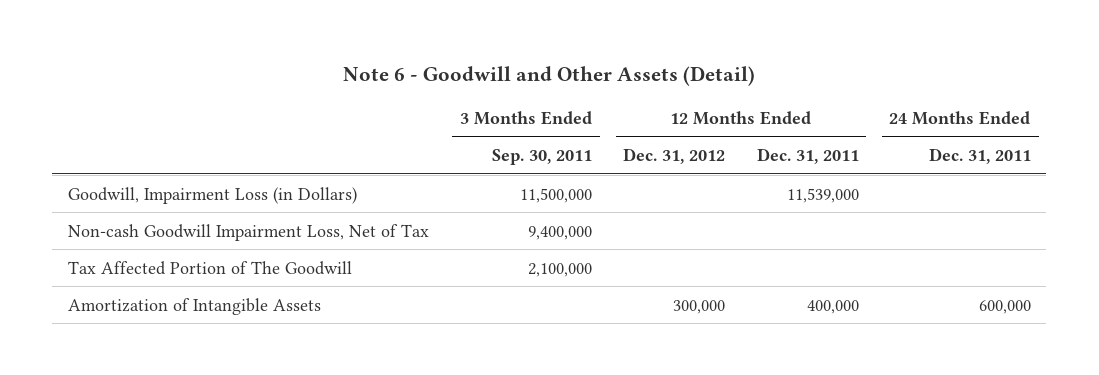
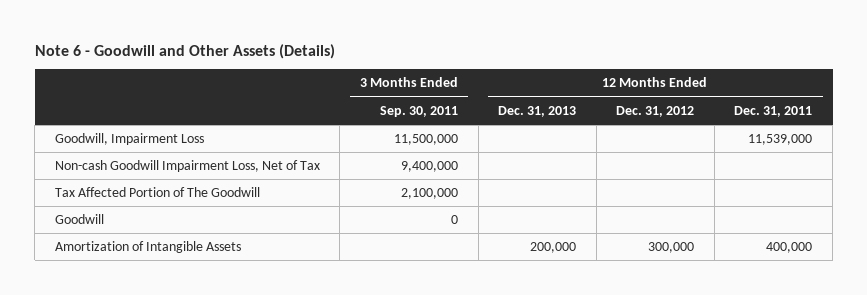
- Note 6 - Goodwill and Other Assets (Detail)
+ Note 6 - Goodwill and Other Assets (Details)
- | 3 Months Ended Sep. 30, 2011 | 12 Months Ended Dec. 31, 2012 | 12 Months Ended Dec. 31, 2011 | 24 Months Ended Dec. 31, 2011
+ | 3 Months Ended Sep. 30, 2011 | 12 Months Ended Dec. 31, 2013 | 12 Months Ended Dec. 31, 2012 | 12 Months Ended Dec. 31, 2011
- Goodwill, Impairment Loss (in Dollars) | 11,500,000 | | 11,539,000 |
+ Goodwill, Impairment Loss | 11,500,000 | | | 11,539,000
+ Goodwill | 0 | | |

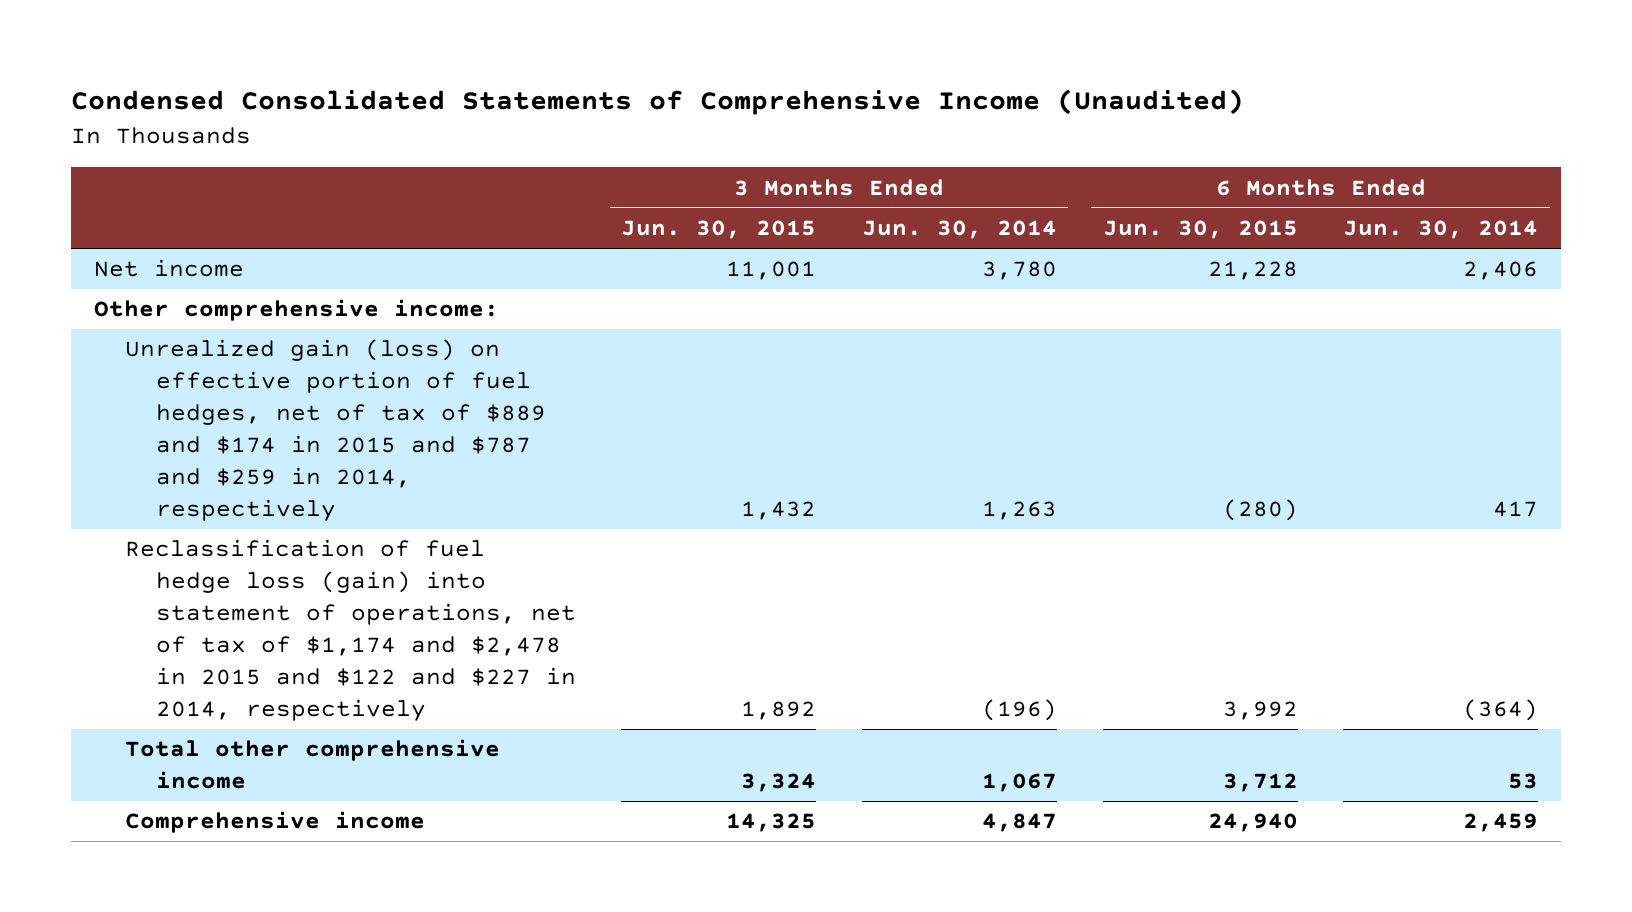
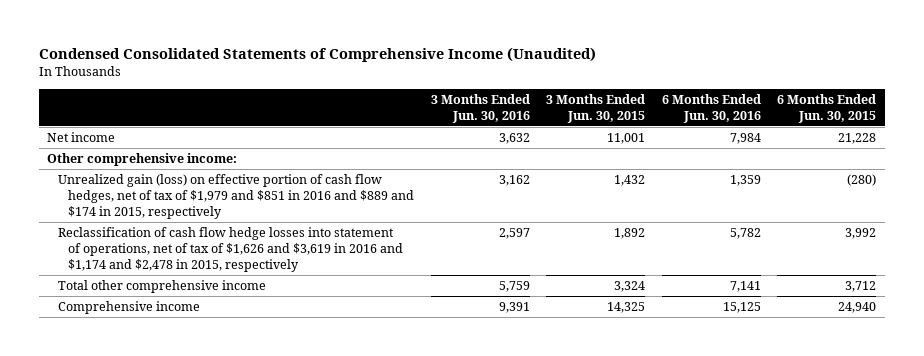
- | 3 Months Ended Jun. 30, 2015 | 3 Months Ended Jun. 30, 2014 | 6 Months Ended Jun. 30, 2015 | 6 Months Ended Jun. 30, 2014
+ | 3 Months Ended Jun. 30, 2016 | 3 Months Ended Jun. 30, 2015 | 6 Months Ended Jun. 30, 2016 | 6 Months Ended Jun. 30, 2015
- Unrealized gain (loss) on effective portion of fuel hedges, net of tax of $889 and $174 in 2015 and $787 and $259 in 2014, respectively | 1,432 | 1,263 | (280) | 417
- Reclassification of fuel hedge loss (gain) into statement of operations, net of tax of $1,174 and $2,478 in 2015 and $122 and $227 in 2014, respectively | 1,892 | (196) | 3,992 | (364)
+ Unrealized gain (loss) on effective portion of cash flow hedges, net of tax of $1,979 and $851 in 2016 and $889 and $174 in 2015, respectively | 3,162 | 1,432 | 1,359 | (280)
+ Reclassification of cash flow hedge losses into statement of operations, net of tax of $1,626 and $3,619 in 2016 and $1,174 and $2,478 in 2015, respectively | 2,597 | 1,892 | 5,782 | 3,992

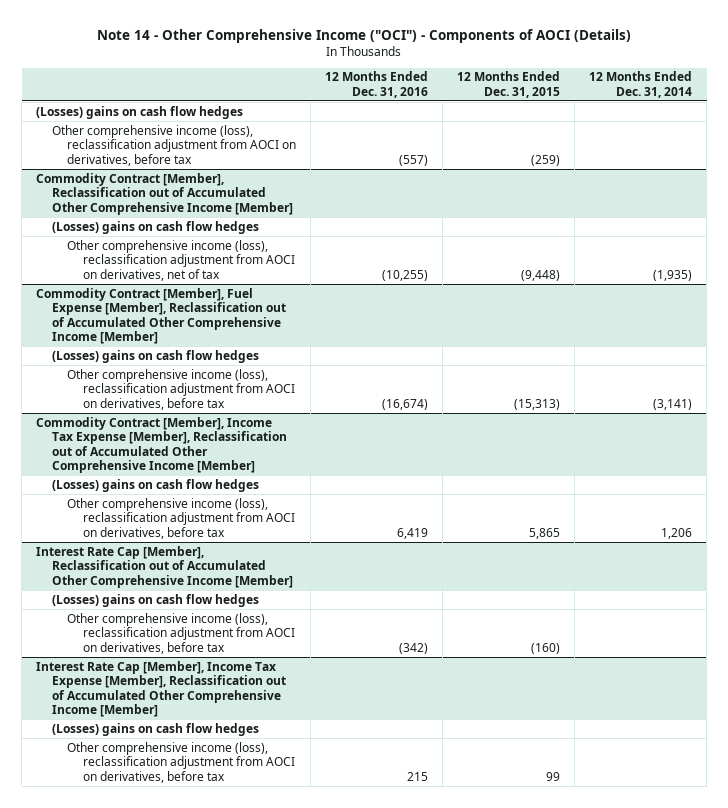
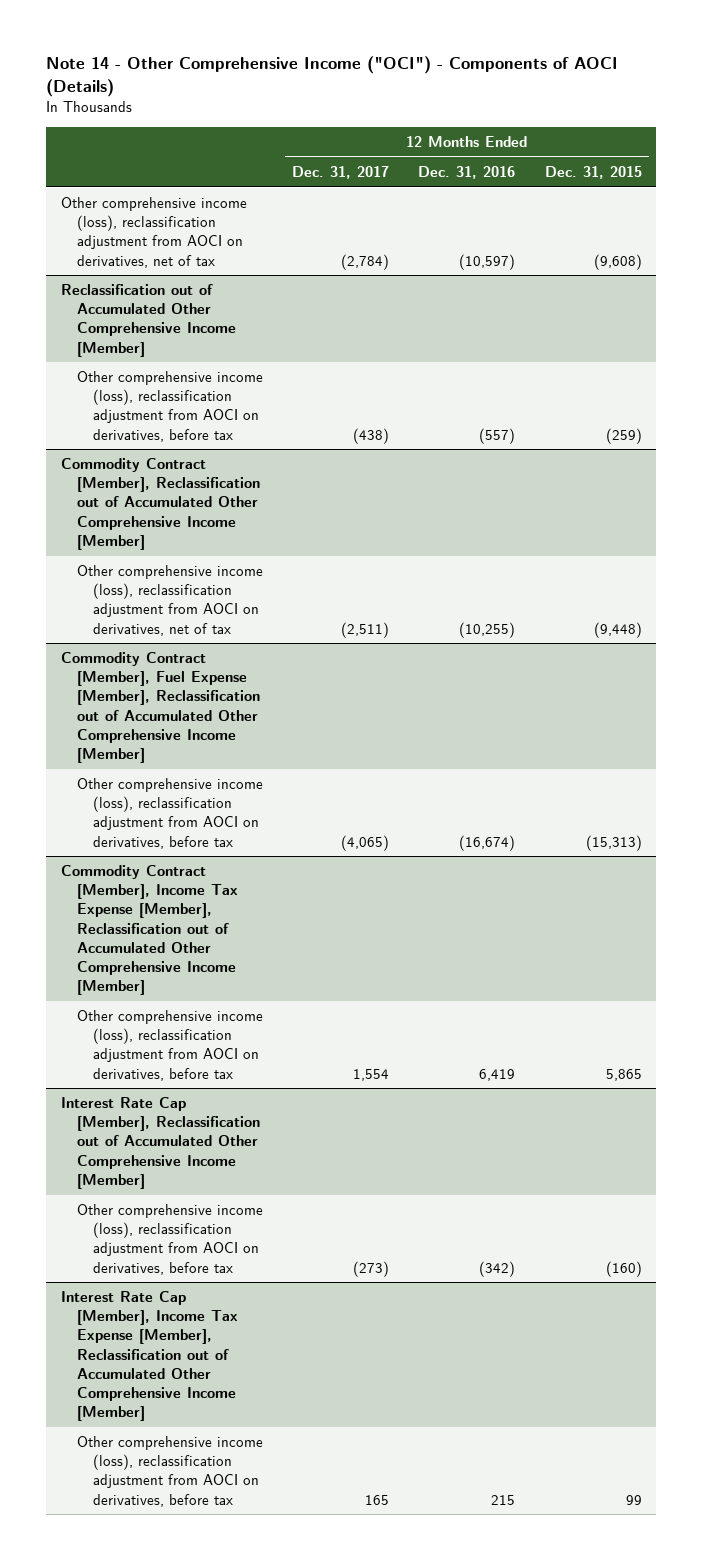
- | 12 Months Ended Dec. 31, 2016 | 12 Months Ended Dec. 31, 2015 | 12 Months Ended Dec. 31, 2014
+ | 12 Months Ended Dec. 31, 2017 | 12 Months Ended Dec. 31, 2016 | 12 Months Ended Dec. 31, 2015
- (Losses) gains on cash flow hedges
+ Other comprehensive income (loss), reclassification adjustment from AOCI on derivatives, net of tax | (2,784) | (10,597) | (9,608)
+ Reclassification out of Accumulated Other Comprehensive Income [Member]
@ Commodity Contract [Member], Reclassification out of Accumulated Other Comprehensive Income [Member]
- (Losses) gains on cash flow hedges
@ Commodity Contract [Member], Fuel Expense [Member], Reclassification out of Accumulated Other Comprehensive Income [Member]
- (Losses) gains on cash flow hedges
@ Commodity Contract [Member], Income Tax Expense [Member], Reclassification out of Accumulated Other Comprehensive Income [Member]
- (Losses) gains on cash flow hedges
@ Interest Rate Cap [Member], Reclassification out of Accumulated Other Comprehensive Income [Member]
- (Losses) gains on cash flow hedges
@ Interest Rate Cap [Member], Income Tax Expense [Member], Reclassification out of Accumulated Other Comprehensive Income [Member]
- (Losses) gains on cash flow hedges

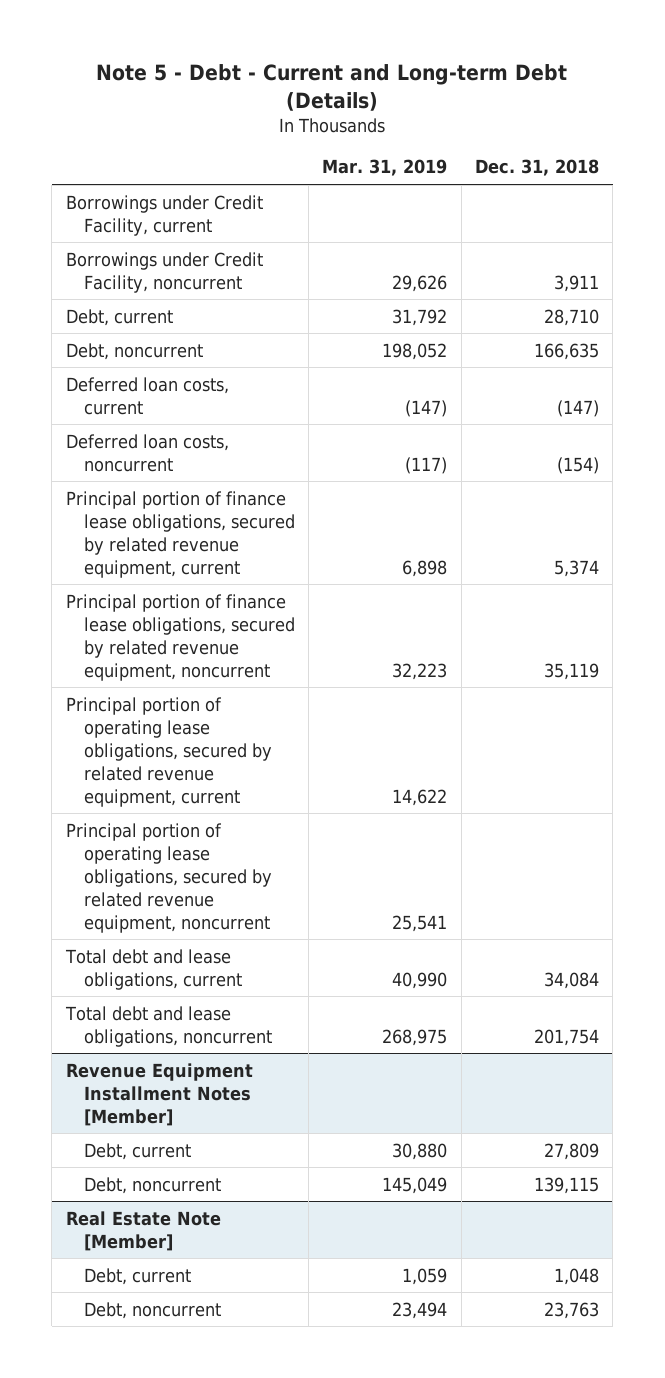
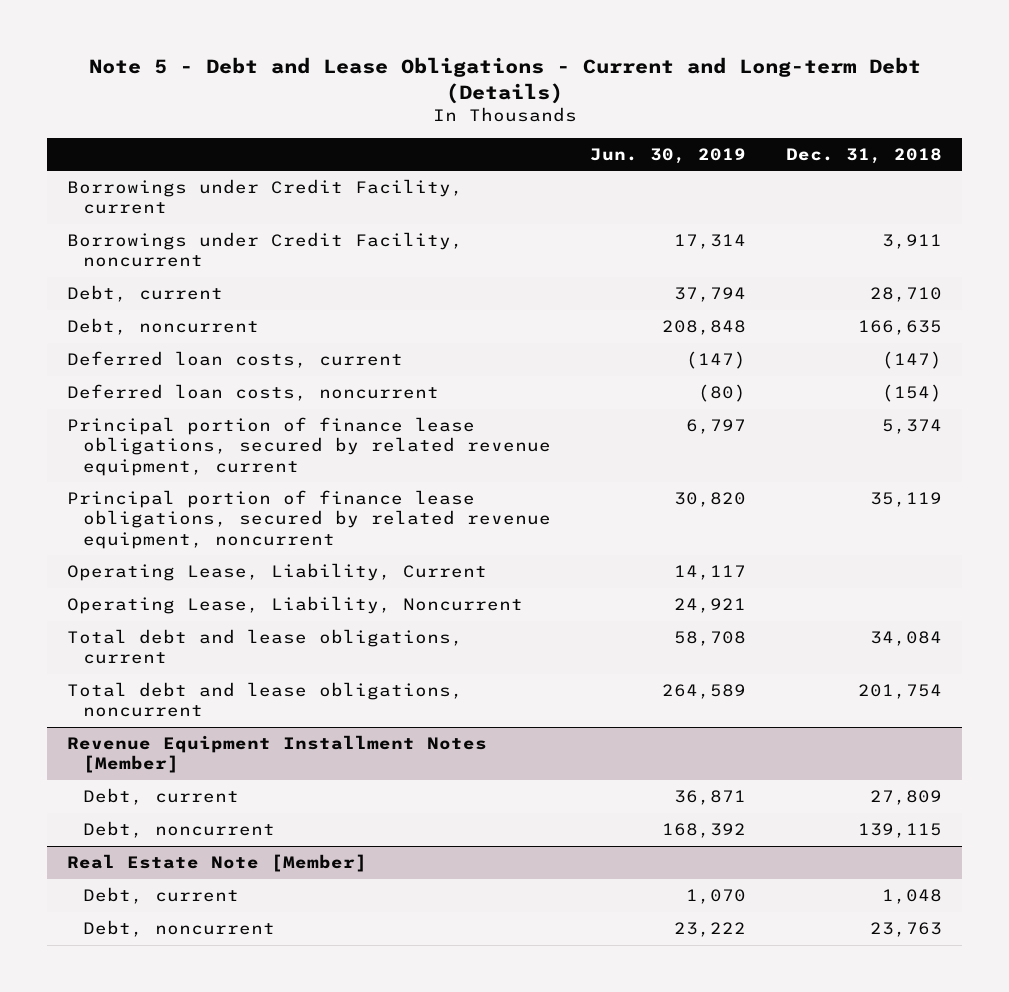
- Note 5 - Debt - Current and Long-term Debt (Details)
+ Note 5 - Debt and Lease Obligations - Current and Long-term Debt (Details)
- | Mar. 31, 2019 | Dec. 31, 2018
+ | Jun. 30, 2019 | Dec. 31, 2018
- Principal portion of operating lease obligations, secured by related revenue equipment, current | 14,622 |
- Principal portion of operating lease obligations, secured by related revenue equipment, noncurrent | 25,541 |
+ Operating Lease, Liability, Current | 14,117 |
+ Operating Lease, Liability, Noncurrent | 24,921 |

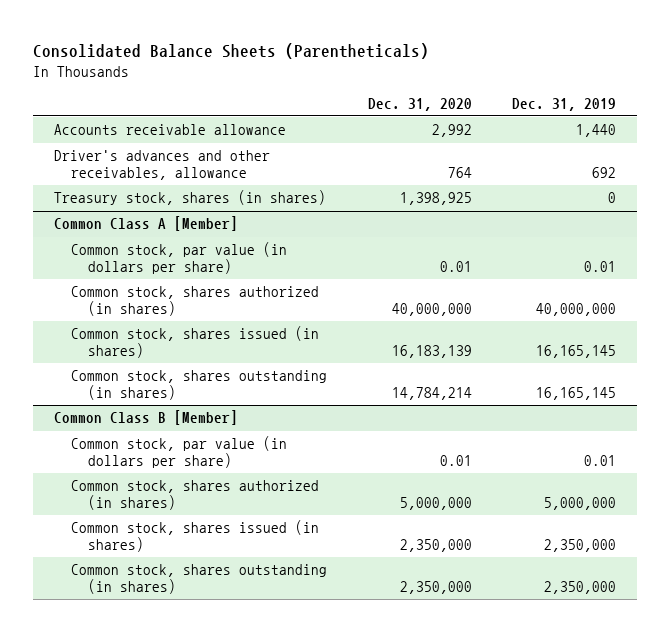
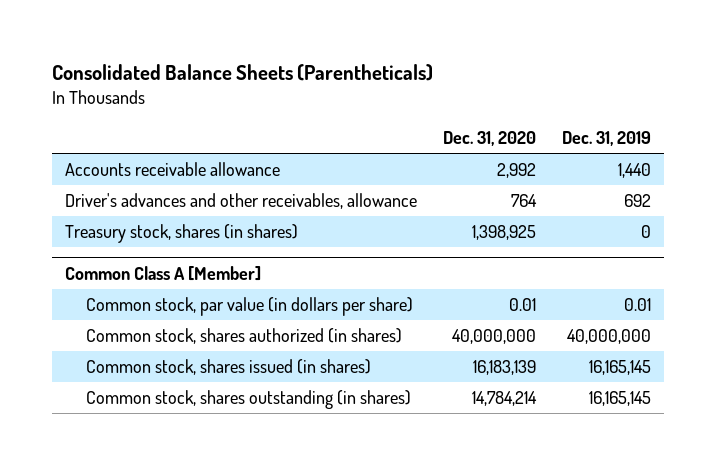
- Common Class B [Member]
- Common stock, par value (in dollars per share) | 0.01 | 0.01
- Common stock, shares authorized (in shares) | 5,000,000 | 5,000,000
- Common stock, shares issued (in shares) | 2,350,000 | 2,350,000
- Common stock, shares outstanding (in shares) | 2,350,000 | 2,350,000

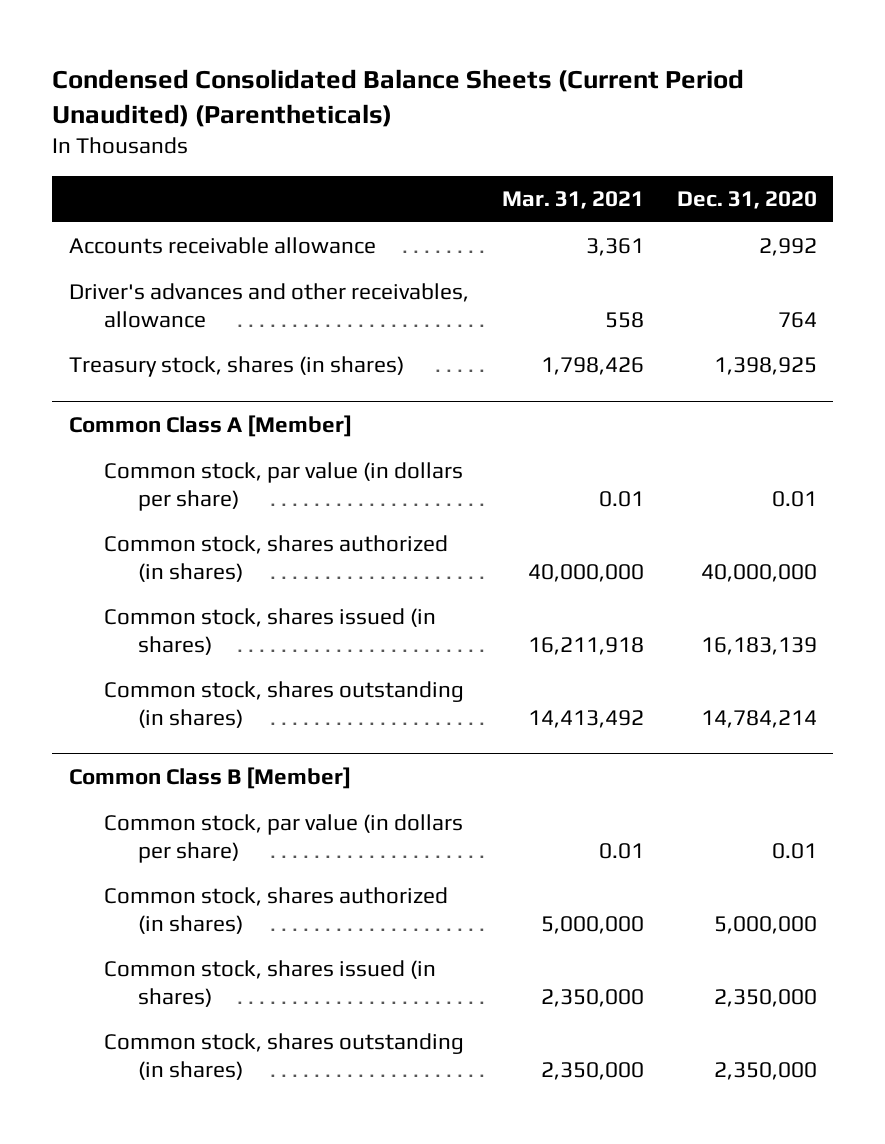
- Consolidated Balance Sheets (Parentheticals)
+ Condensed Consolidated Balance Sheets (Current Period Unaudited) (Parentheticals)
- | Dec. 31, 2020 | Dec. 31, 2019
+ | Mar. 31, 2021 | Dec. 31, 2020
+ Common Class B [Member]
+ Common stock, par value (in dollars per share) | 0.01 | 0.01
+ Common stock, shares authorized (in shares) | 5,000,000 | 5,000,000
+ Common stock, shares issued (in shares) | 2,350,000 | 2,350,000
+ Common stock, shares outstanding (in shares) | 2,350,000 | 2,350,000

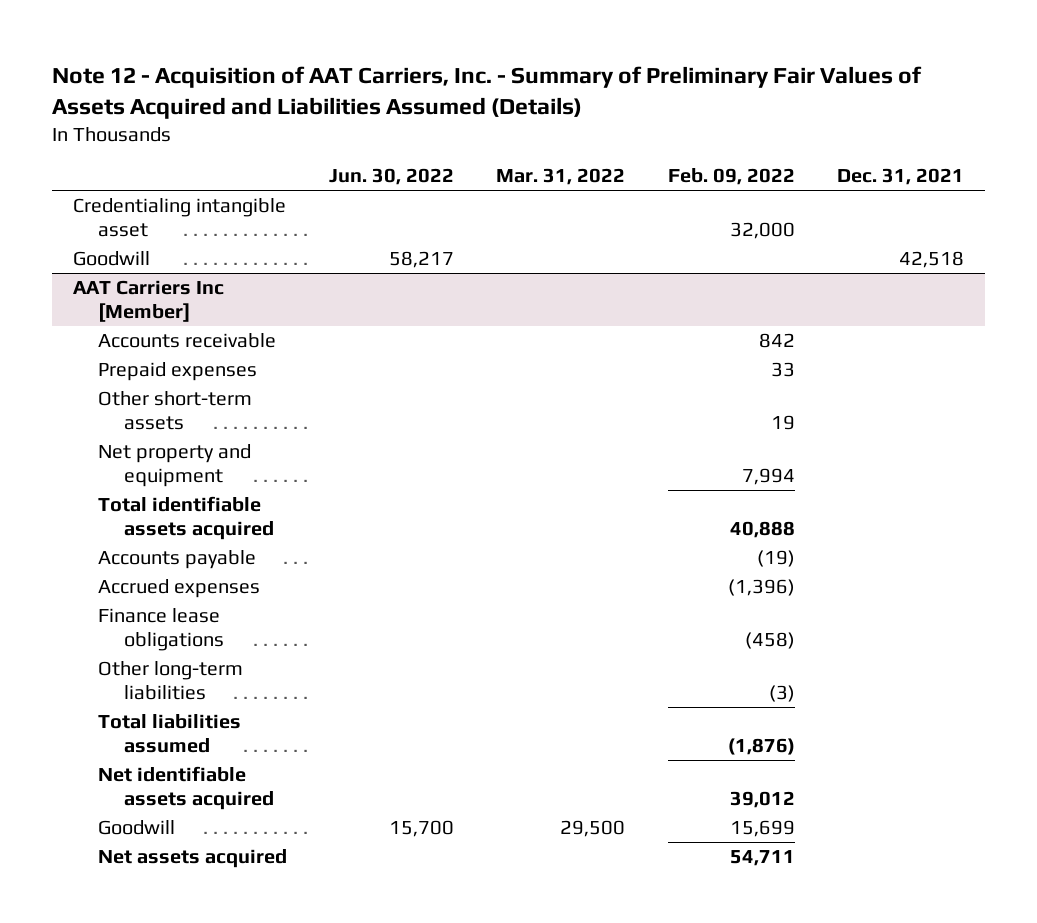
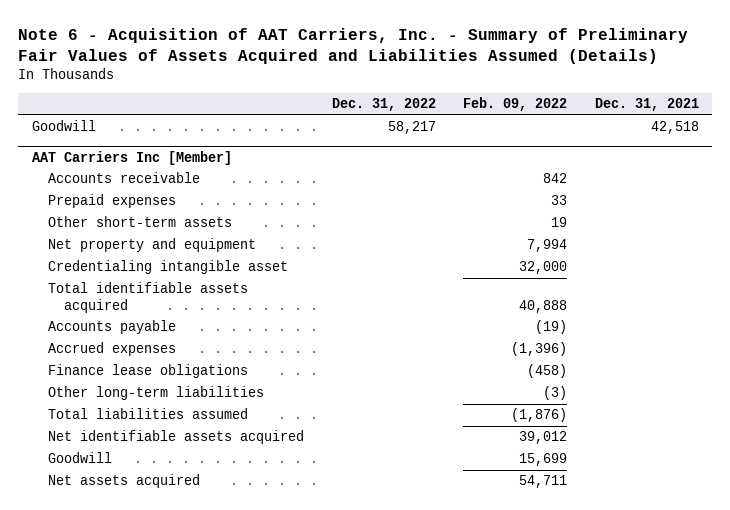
- Note 12 - Acquisition of AAT Carriers, Inc. - Summary of Preliminary Fair Values of Assets Acquired and Liabilities Assumed (Details)
+ Note 6 - Acquisition of AAT Carriers, Inc. - Summary of Preliminary Fair Values of Assets Acquired and Liabilities Assumed (Details)
- | Jun. 30, 2022 | Mar. 31, 2022 | Feb. 09, 2022 | Dec. 31, 2021
+ | Dec. 31, 2022 | Feb. 09, 2022 | Dec. 31, 2021
- Credentialing intangible asset | | | 32,000 |
@ AAT Carriers Inc [Member]
+ Credentialing intangible asset | | 32,000 |

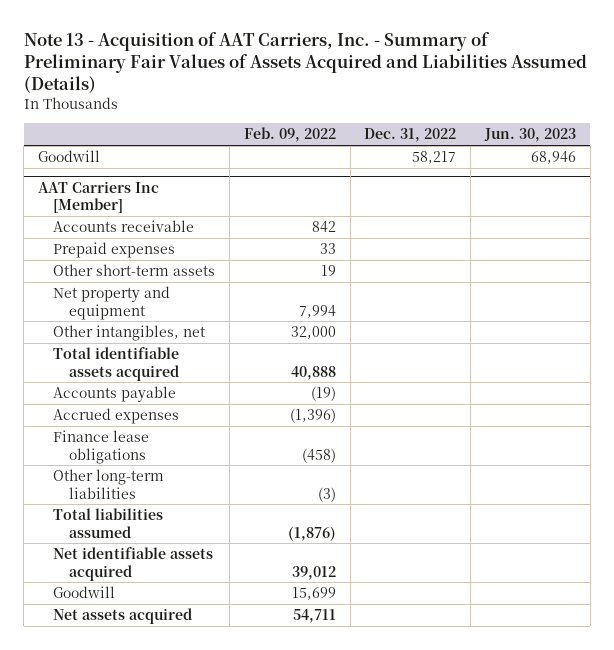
- Note 6 - Acquisition of AAT Carriers, Inc. - Summary of Preliminary Fair Values of Assets Acquired and Liabilities Assumed (Details)
+ Note 13 - Acquisition of AAT Carriers, Inc. - Summary of Preliminary Fair Values of Assets Acquired and Liabilities Assumed (Details)
- | Dec. 31, 2022 | Feb. 09, 2022 | Dec. 31, 2021
+ | Feb. 09, 2022 | Dec. 31, 2022 | Jun. 30, 2023
@ AAT Carriers Inc [Member]
- Credentialing intangible asset | | 32,000 |
+ Other intangibles, net | 32,000 | |

